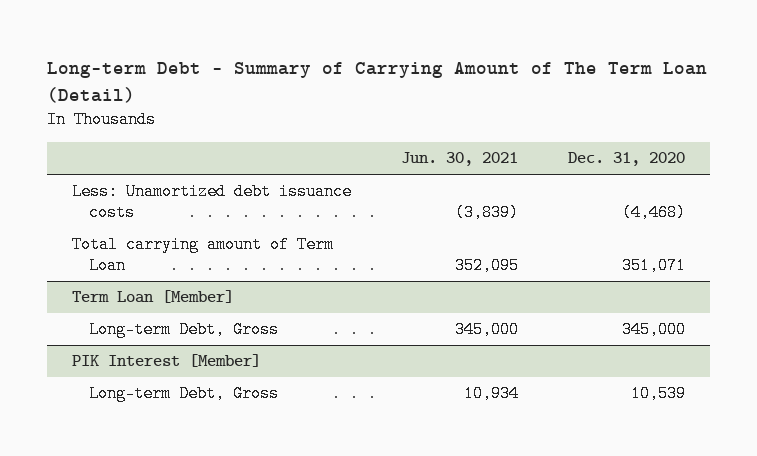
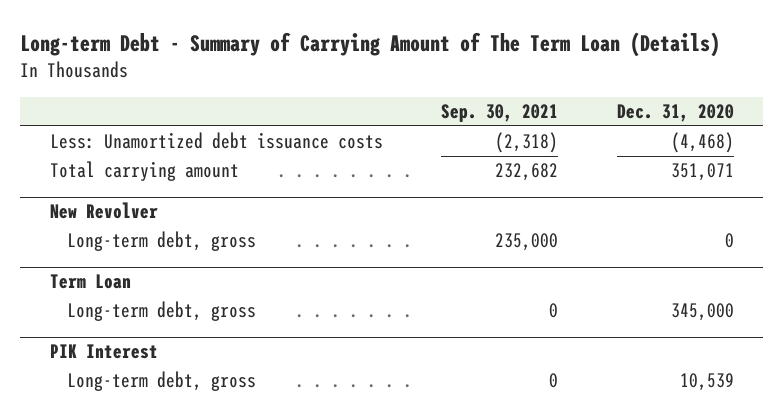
- Long-term Debt - Summary of Carrying Amount of The Term Loan (Detail)
+ Long-term Debt - Summary of Carrying Amount of The Term Loan (Details)
- | Jun. 30, 2021 | Dec. 31, 2020
+ | Sep. 30, 2021 | Dec. 31, 2020
- Total carrying amount of Term Loan | 352,095 | 351,071
- Term Loan [Member]
- Long-term Debt, Gross | 345,000 | 345,000
- PIK Interest [Member]
- Long-term Debt, Gross | 10,934 | 10,539
+ Total carrying amount | 232,682 | 351,071
+ New Revolver
+ Long-term debt, gross | 235,000 | 0
+ Term Loan
+ Long-term debt, gross | 0 | 345,000
+ PIK Interest
+ Long-term debt, gross | 0 | 10,539

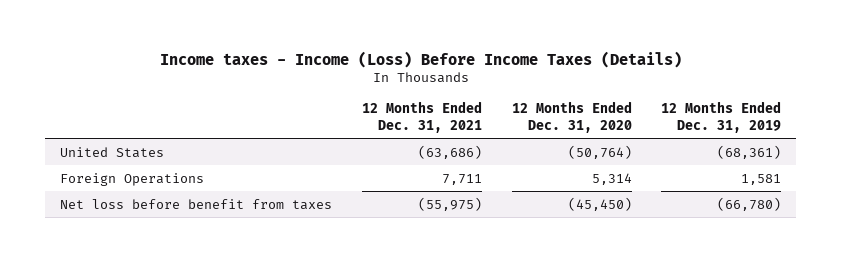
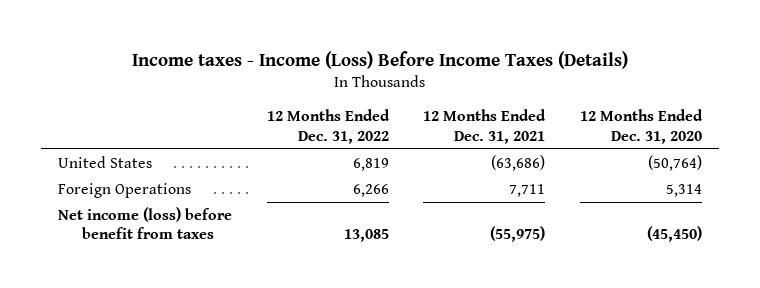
- | 12 Months Ended Dec. 31, 2021 | 12 Months Ended Dec. 31, 2020 | 12 Months Ended Dec. 31, 2019
+ | 12 Months Ended Dec. 31, 2022 | 12 Months Ended Dec. 31, 2021 | 12 Months Ended Dec. 31, 2020
- Net loss before benefit from taxes | (55,975) | (45,450) | (66,780)
+ Net income (loss) before benefit from taxes | 13,085 | (55,975) | (45,450)

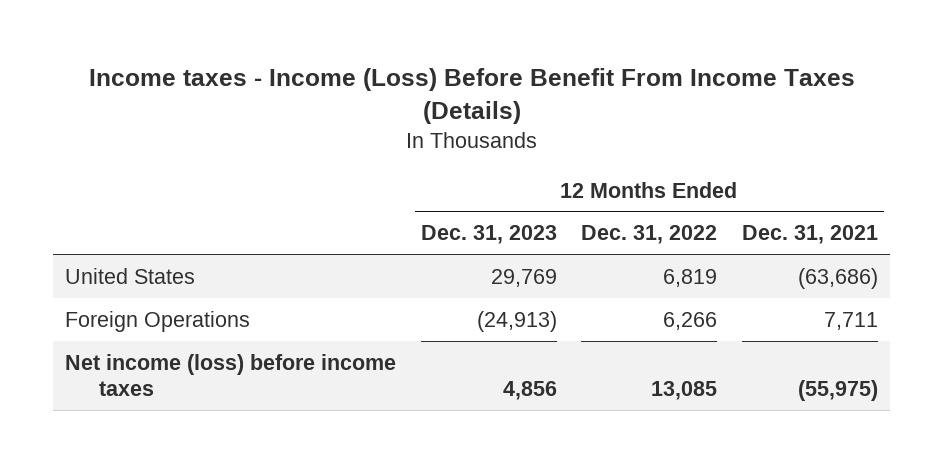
- Income taxes - Income (Loss) Before Income Taxes (Details)
+ Income taxes - Income (Loss) Before Benefit From Income Taxes (Details)
- | 12 Months Ended Dec. 31, 2022 | 12 Months Ended Dec. 31, 2021 | 12 Months Ended Dec. 31, 2020
+ | 12 Months Ended Dec. 31, 2023 | 12 Months Ended Dec. 31, 2022 | 12 Months Ended Dec. 31, 2021
- Net income (loss) before benefit from taxes | 13,085 | (55,975) | (45,450)
+ Net income (loss) before income taxes | 4,856 | 13,085 | (55,975)

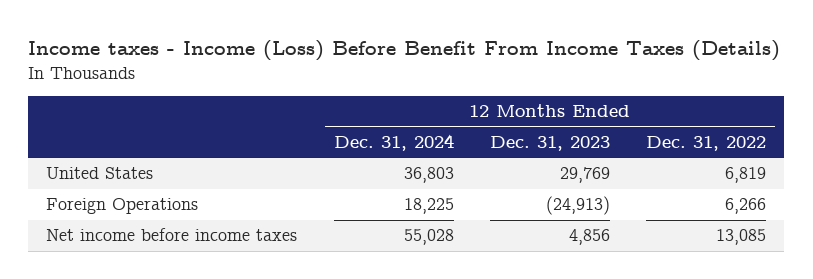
- | 12 Months Ended Dec. 31, 2023 | 12 Months Ended Dec. 31, 2022 | 12 Months Ended Dec. 31, 2021
+ | 12 Months Ended Dec. 31, 2024 | 12 Months Ended Dec. 31, 2023 | 12 Months Ended Dec. 31, 2022
- Net income (loss) before income taxes | 4,856 | 13,085 | (55,975)
+ Net income before income taxes | 55,028 | 4,856 | 13,085

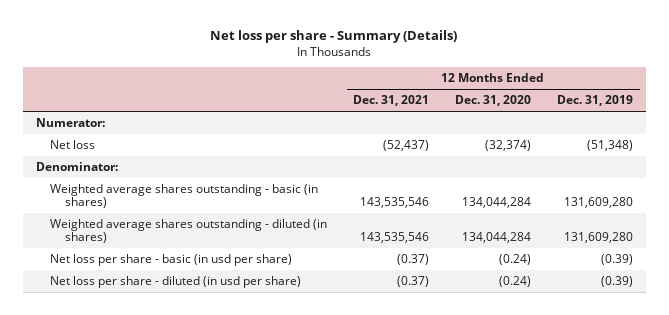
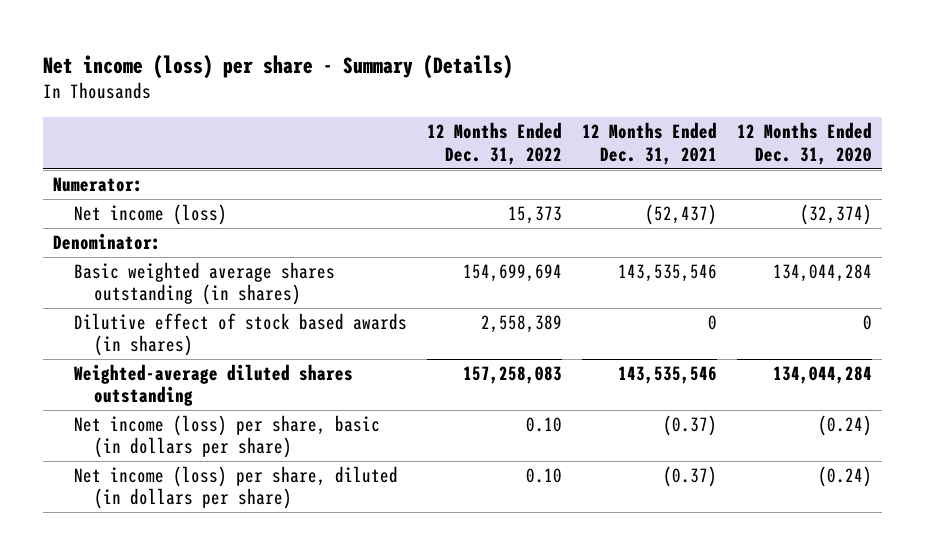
- Net loss per share - Summary (Details)
+ Net income (loss) per share - Summary (Details)
- | 12 Months Ended Dec. 31, 2021 | 12 Months Ended Dec. 31, 2020 | 12 Months Ended Dec. 31, 2019
+ | 12 Months Ended Dec. 31, 2022 | 12 Months Ended Dec. 31, 2021 | 12 Months Ended Dec. 31, 2020
- Net loss | (52,437) | (32,374) | (51,348)
+ Net income (loss) | 15,373 | (52,437) | (32,374)
- Weighted average shares outstanding - basic (in shares) | 143,535,546 | 134,044,284 | 131,609,280
- Weighted average shares outstanding - diluted (in shares) | 143,535,546 | 134,044,284 | 131,609,280
- Net loss per share - basic (in usd per share) | (0.37) | (0.24) | (0.39)
- Net loss per share - diluted (in usd per share) | (0.37) | (0.24) | (0.39)
+ Basic weighted average shares outstanding (in shares) | 154,699,694 | 143,535,546 | 134,044,284
+ Dilutive effect of stock based awards (in shares) | 2,558,389 | 0 | 0
+ Weighted-average diluted shares outstanding | 157,258,083 | 143,535,546 | 134,044,284
+ Net income (loss) per share, basic (in dollars per share) | 0.10 | (0.37) | (0.24)
+ Net income (loss) per share, diluted (in dollars per share) | 0.10 | (0.37) | (0.24)

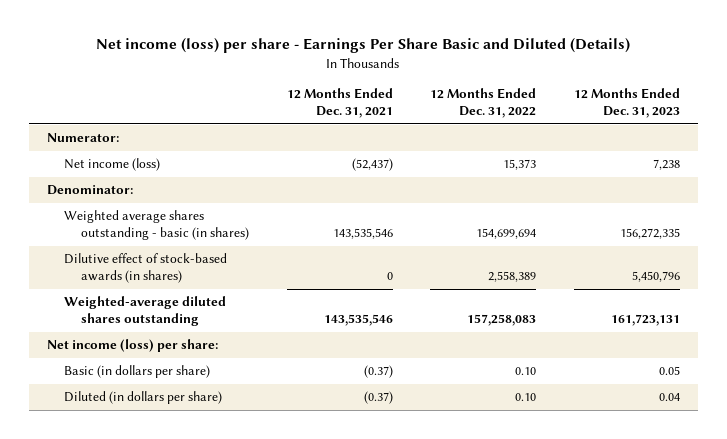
- Net income (loss) per share - Summary (Details)
+ Net income (loss) per share - Earnings Per Share Basic and Diluted (Details)
- | 12 Months Ended Dec. 31, 2022 | 12 Months Ended Dec. 31, 2021 | 12 Months Ended Dec. 31, 2020
+ | 12 Months Ended Dec. 31, 2021 | 12 Months Ended Dec. 31, 2022 | 12 Months Ended Dec. 31, 2023
- Basic weighted average shares outstanding (in shares) | 154,699,694 | 143,535,546 | 134,044,284
- Dilutive effect of stock based awards (in shares) | 2,558,389 | 0 | 0
+ Weighted average shares outstanding - basic (in shares) | 143,535,546 | 154,699,694 | 156,272,335
+ Dilutive effect of stock-based awards (in shares) | 0 | 2,558,389 | 5,450,796
- Net income (loss) per share, basic (in dollars per share) | 0.10 | (0.37) | (0.24)
- Net income (loss) per share, diluted (in dollars per share) | 0.10 | (0.37) | (0.24)
+ Net income (loss) per share:
+ Basic (in dollars per share) | (0.37) | 0.10 | 0.05
+ Diluted (in dollars per share) | (0.37) | 0.10 | 0.04

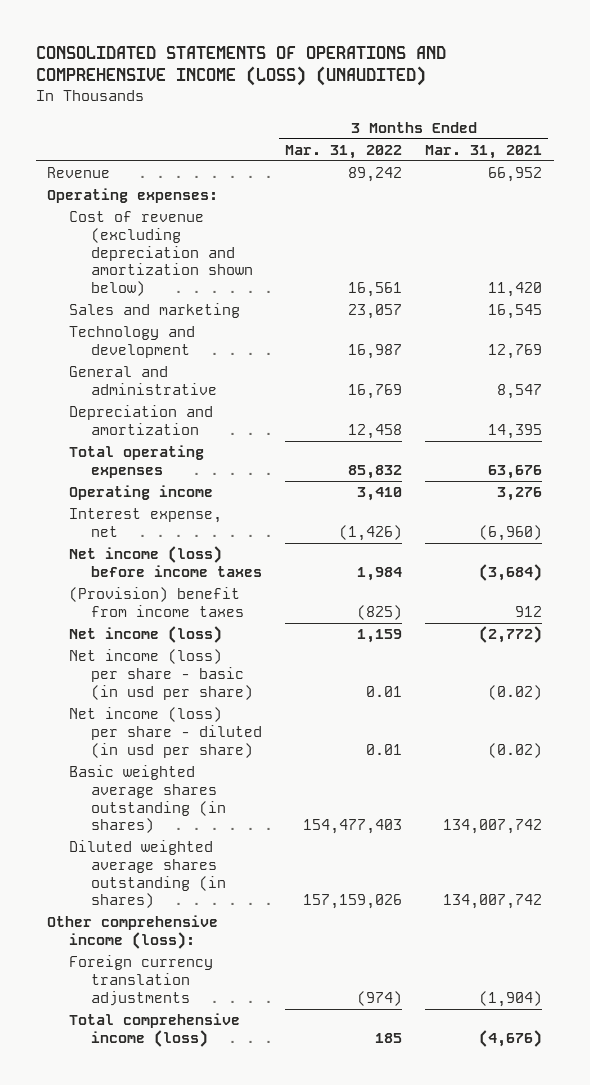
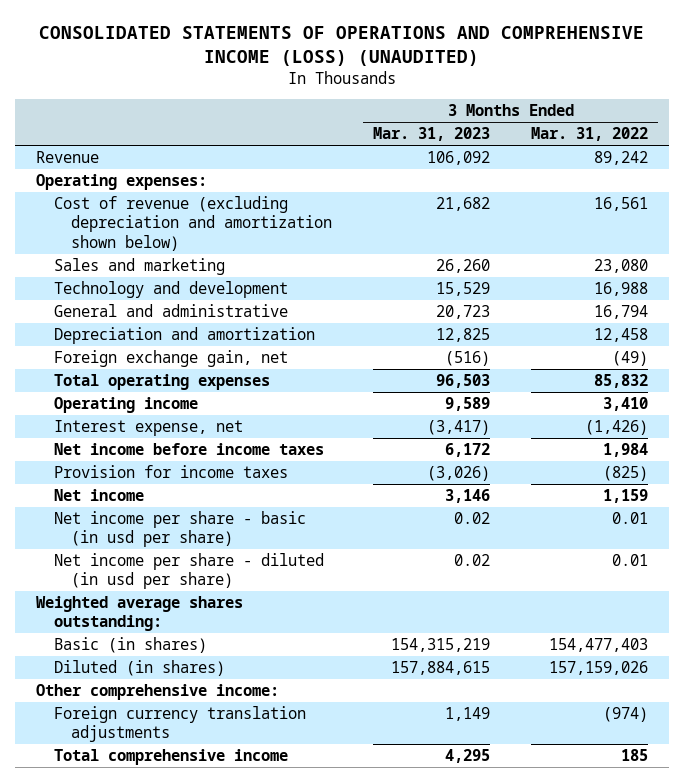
- | 3 Months Ended Mar. 31, 2022 | 3 Months Ended Mar. 31, 2021
+ | 3 Months Ended Mar. 31, 2023 | 3 Months Ended Mar. 31, 2022
- Sales and marketing | 23,057 | 16,545
- Technology and development | 16,987 | 12,769
- General and administrative | 16,769 | 8,547
+ Sales and marketing | 26,260 | 23,080
+ Technology and development | 15,529 | 16,988
+ General and administrative | 20,723 | 16,794
+ Foreign exchange gain, net | (516) | (49)
- Net income (loss) before income taxes | 1,984 | (3,684)
- (Provision) benefit from income taxes | (825) | 912
- Net income (loss) | 1,159 | (2,772)
- Net income (loss) per share - basic (in usd per share) | 0.01 | (0.02)
- Net income (loss) per share - diluted (in usd per share) | 0.01 | (0.02)
- Basic weighted average shares outstanding (in shares) | 154,477,403 | 134,007,742
- Diluted weighted average shares outstanding (in shares) | 157,159,026 | 134,007,742
- Other comprehensive income (loss):
+ Net income before income taxes | 6,172 | 1,984
+ Provision for income taxes | (3,026) | (825)
+ Net income | 3,146 | 1,159
+ Net income per share - basic (in usd per share) | 0.02 | 0.01
+ Net income per share - diluted (in usd per share) | 0.02 | 0.01
+ Weighted average shares outstanding:
+ Basic (in shares) | 154,315,219 | 154,477,403
+ Diluted (in shares) | 157,884,615 | 157,159,026
+ Other comprehensive income:
- Total comprehensive income (loss) | 185 | (4,676)
+ Total comprehensive income | 4,295 | 185

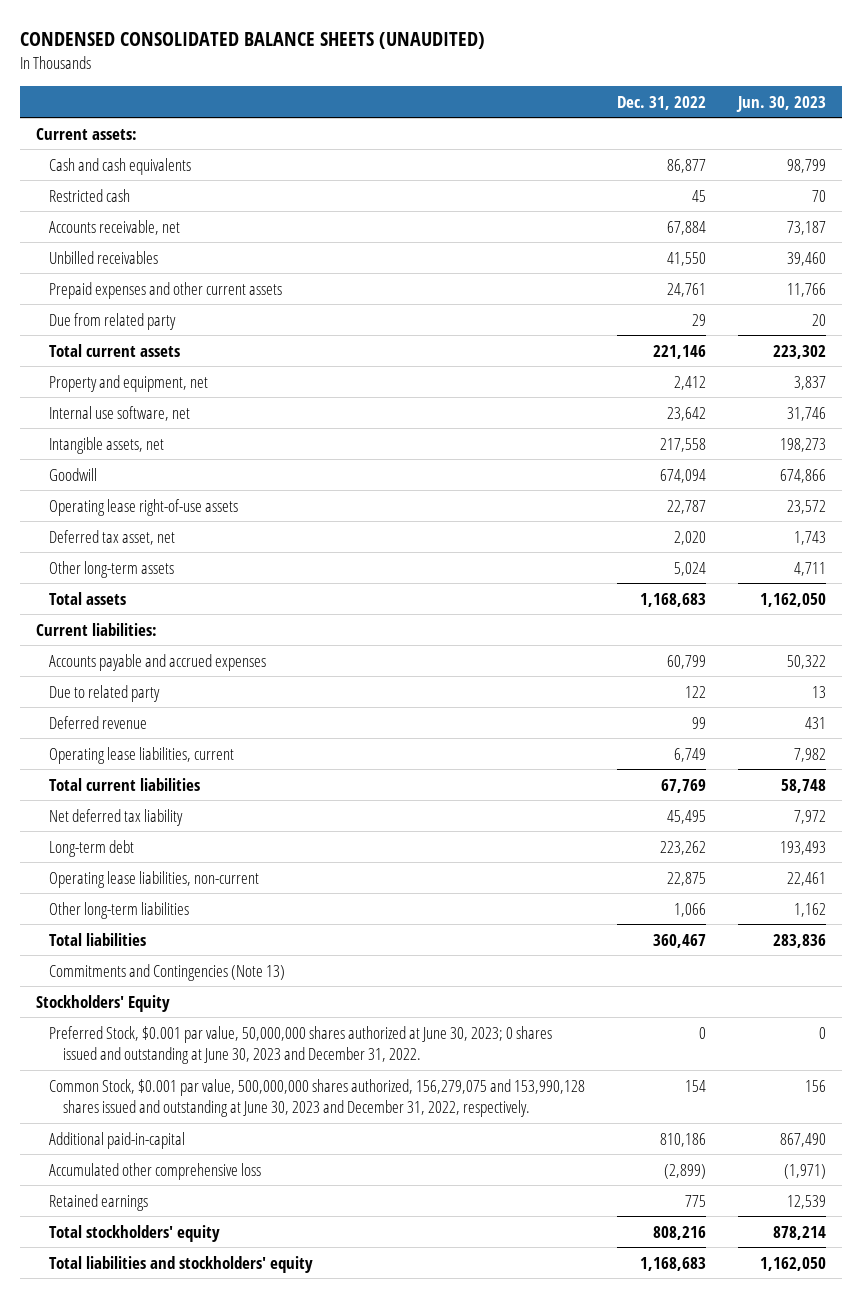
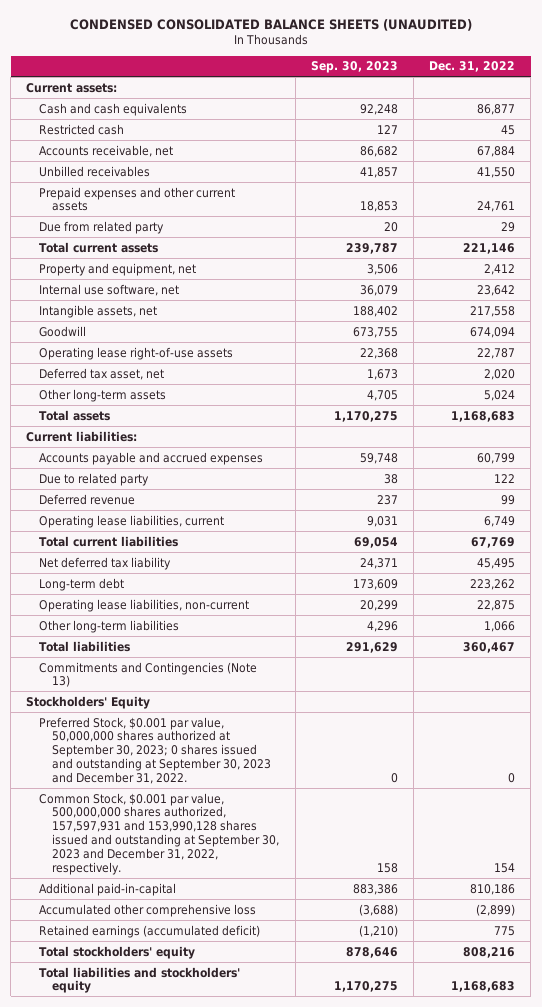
- | Dec. 31, 2022 | Jun. 30, 2023
+ | Sep. 30, 2023 | Dec. 31, 2022
- Preferred Stock, $0.001 par value, 50,000,000 shares authorized at June 30, 2023; 0 shares issued and outstanding at June 30, 2023 and December 31, 2022. | 0 | 0
- Common Stock, $0.001 par value, 500,000,000 shares authorized, 156,279,075 and 153,990,128 shares issued and outstanding at June 30, 2023 and December 31, 2022, respectively. | 154 | 156
+ Preferred Stock, $0.001 par value, 50,000,000 shares authorized at September 30, 2023; 0 shares issued and outstanding at September 30, 2023 and December 31, 2022. | 0 | 0
+ Common Stock, $0.001 par value, 500,000,000 shares authorized, 157,597,931 and 153,990,128 shares issued and outstanding at September 30, 2023 and December 31, 2022, respectively. | 158 | 154
- Retained earnings | 775 | 12,539
+ Retained earnings (accumulated deficit) | (1,210) | 775

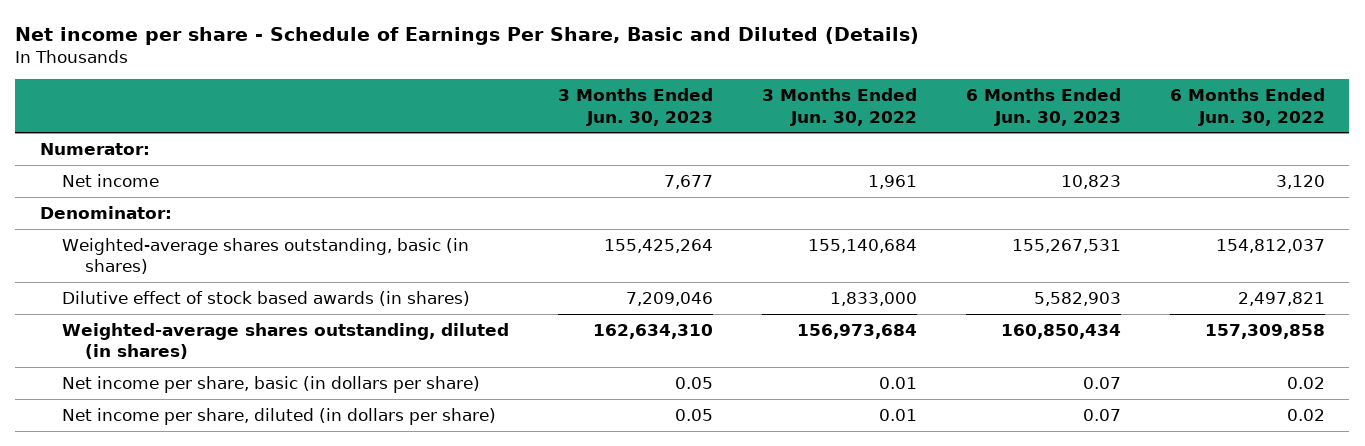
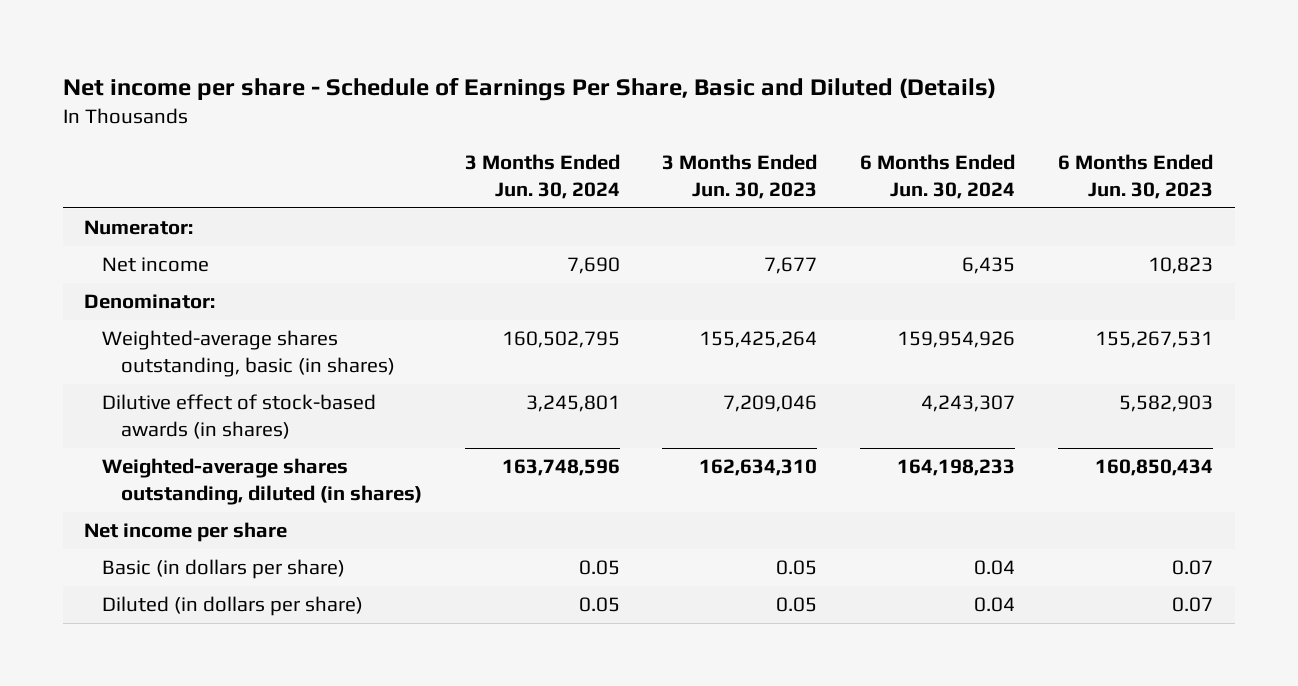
- | 3 Months Ended Jun. 30, 2023 | 3 Months Ended Jun. 30, 2022 | 6 Months Ended Jun. 30, 2023 | 6 Months Ended Jun. 30, 2022
+ | 3 Months Ended Jun. 30, 2024 | 3 Months Ended Jun. 30, 2023 | 6 Months Ended Jun. 30, 2024 | 6 Months Ended Jun. 30, 2023
- Dilutive effect of stock based awards (in shares) | 7,209,046 | 1,833,000 | 5,582,903 | 2,497,821
+ Dilutive effect of stock-based awards (in shares) | 3,245,801 | 7,209,046 | 4,243,307 | 5,582,903
- Net income per share, basic (in dollars per share) | 0.05 | 0.01 | 0.07 | 0.02
- Net income per share, diluted (in dollars per share) | 0.05 | 0.01 | 0.07 | 0.02
+ Net income per share
+ Basic (in dollars per share) | 0.05 | 0.05 | 0.04 | 0.07
+ Diluted (in dollars per share) | 0.05 | 0.05 | 0.04 | 0.07

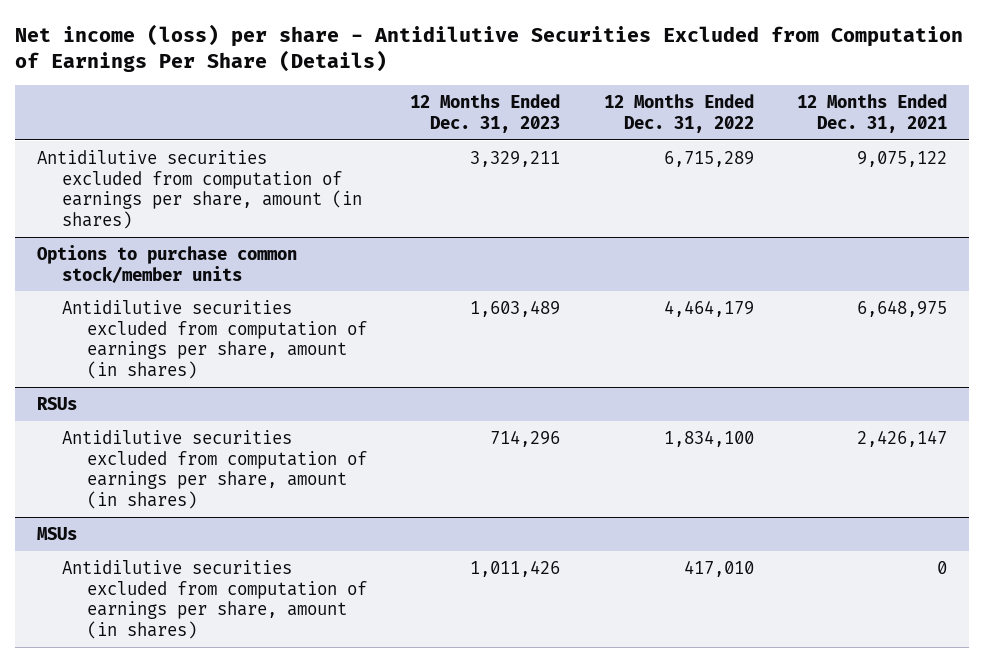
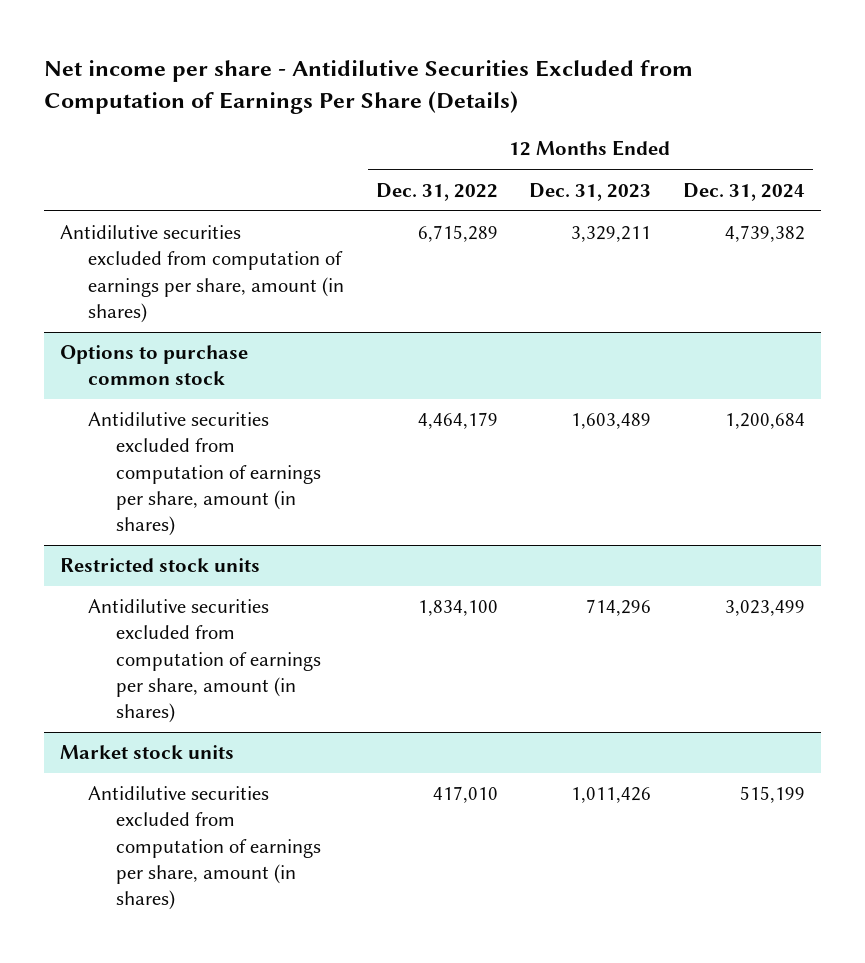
- Net income (loss) per share - Antidilutive Securities Excluded from Computation of Earnings Per Share (Details)
+ Net income per share - Antidilutive Securities Excluded from Computation of Earnings Per Share (Details)
- | 12 Months Ended Dec. 31, 2023 | 12 Months Ended Dec. 31, 2022 | 12 Months Ended Dec. 31, 2021
+ | 12 Months Ended Dec. 31, 2022 | 12 Months Ended Dec. 31, 2023 | 12 Months Ended Dec. 31, 2024
- Options to purchase common stock/member units
+ Options to purchase common stock
- RSUs
+ Restricted stock units
- MSUs
+ Market stock units

